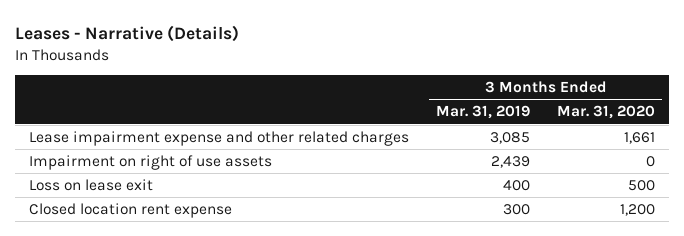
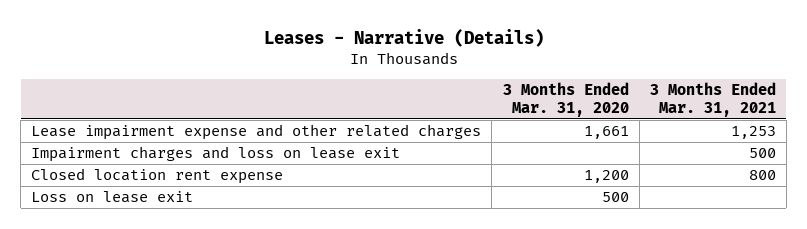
- | 3 Months Ended Mar. 31, 2019 | 3 Months Ended Mar. 31, 2020
+ | 3 Months Ended Mar. 31, 2020 | 3 Months Ended Mar. 31, 2021
- Impairment on right of use assets | 2,439 | 0
+ Impairment charges and loss on lease exit | | 500
moved down: Loss on lease exit | 500 |

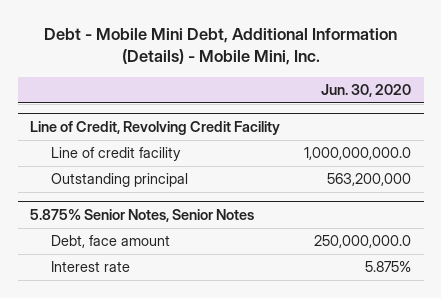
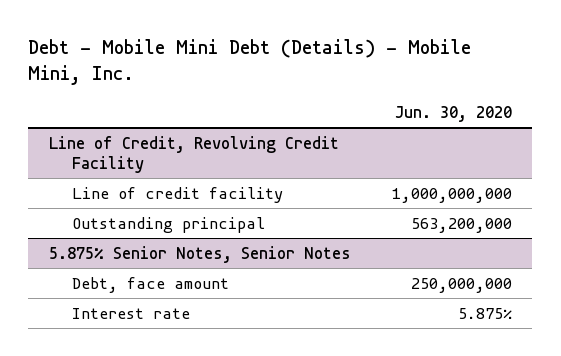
- Debt - Mobile Mini Debt, Additional Information (Details) - Mobile Mini, Inc.
+ Debt - Mobile Mini Debt (Details) - Mobile Mini, Inc.
@ Line of Credit, Revolving Credit Facility
- Line of credit facility | 1,000,000,000.0
+ Line of credit facility | 1,000,000,000
@ 5.875% Senior Notes, Senior Notes
- Debt, face amount | 250,000,000.0
+ Debt, face amount | 250,000,000

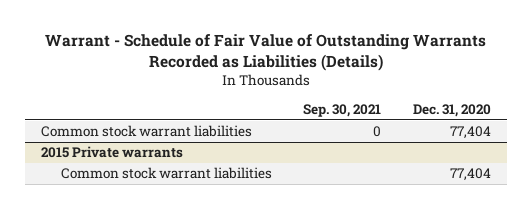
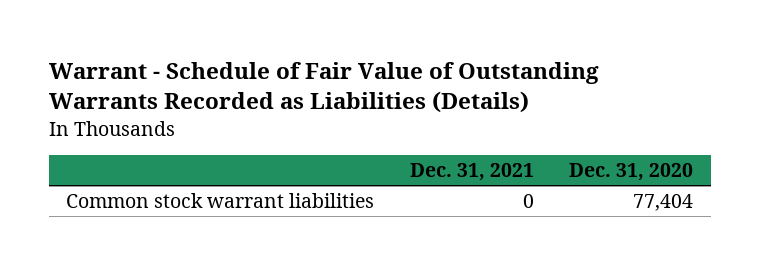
- | Sep. 30, 2021 | Dec. 31, 2020
+ | Dec. 31, 2021 | Dec. 31, 2020
- 2015 Private warrants
- Common stock warrant liabilities | | 77,404

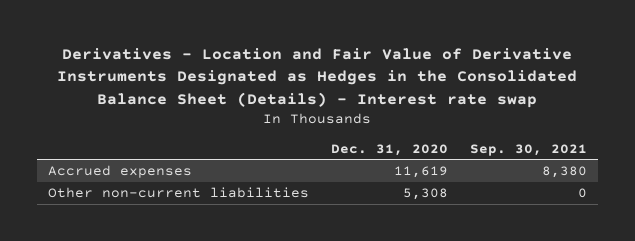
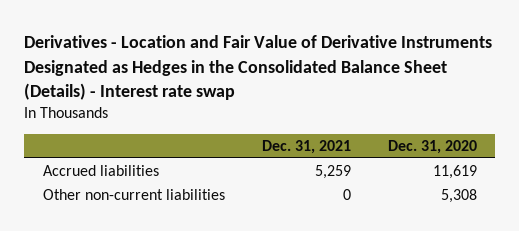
- | Dec. 31, 2020 | Sep. 30, 2021
+ | Dec. 31, 2021 | Dec. 31, 2020
- Accrued expenses | 11,619 | 8,380
+ Accrued liabilities | 5,259 | 11,619

